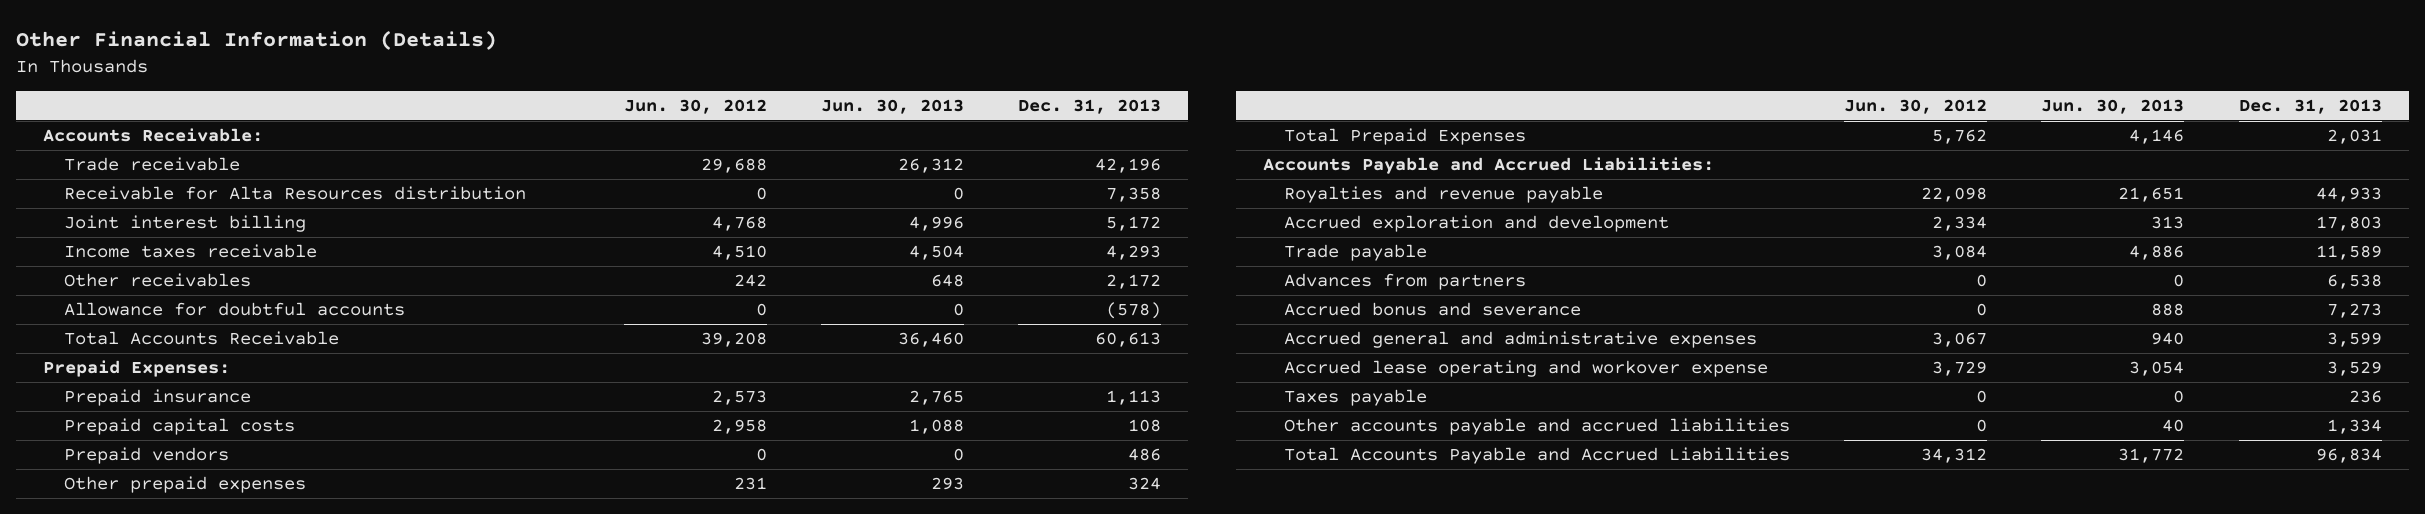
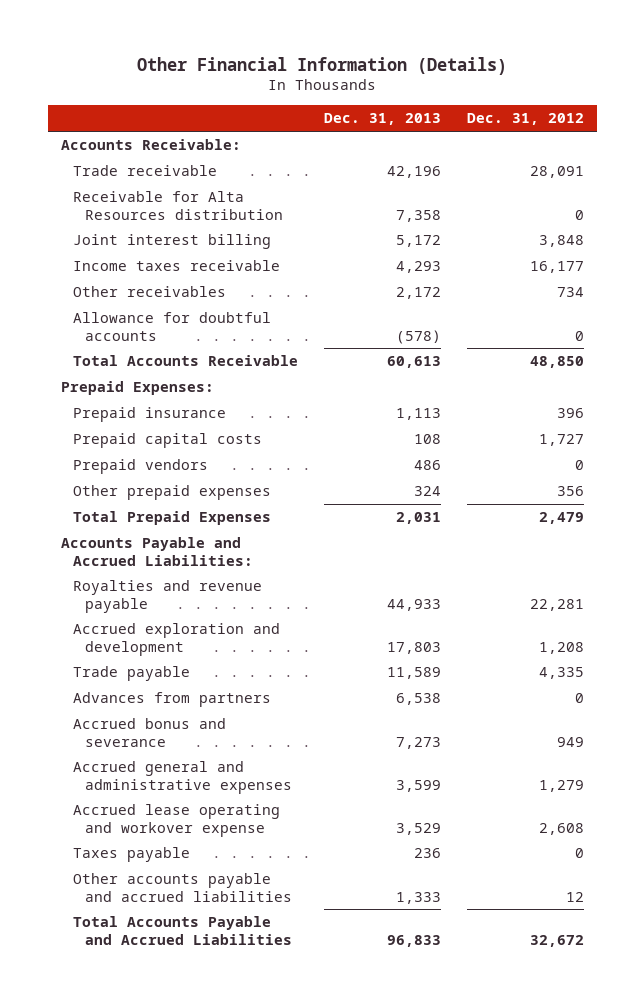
- | Jun. 30, 2012 | Jun. 30, 2013 | Dec. 31, 2013
+ | Dec. 31, 2013 | Dec. 31, 2012
- Other accounts payable and accrued liabilities | 0 | 40 | 1,334
- Total Accounts Payable and Accrued Liabilities | 34,312 | 31,772 | 96,834
+ Other accounts payable and accrued liabilities | 1,333 | 12
+ Total Accounts Payable and Accrued Liabilities | 96,833 | 32,672

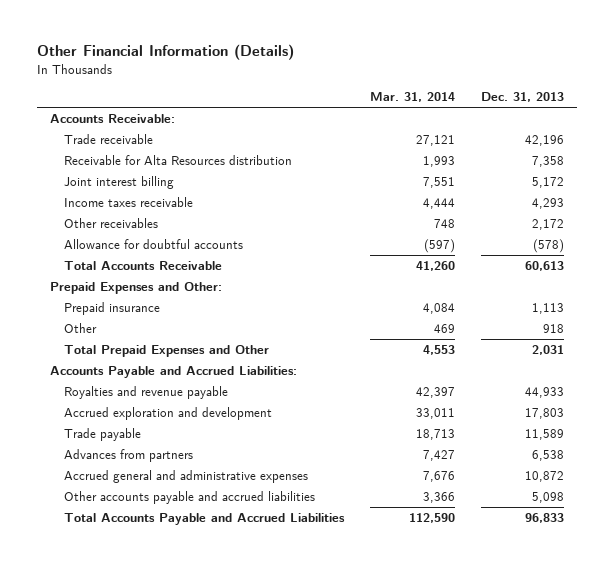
- | Dec. 31, 2013 | Dec. 31, 2012
+ | Mar. 31, 2014 | Dec. 31, 2013
- Prepaid Expenses:
+ Prepaid Expenses and Other:
- Prepaid capital costs | 108 | 1,727
- Prepaid vendors | 486 | 0
- Other prepaid expenses | 324 | 356
- Total Prepaid Expenses | 2,031 | 2,479
+ Other | 469 | 918
+ Total Prepaid Expenses and Other | 4,553 | 2,031
- Accrued bonus and severance | 7,273 | 949
- Accrued general and administrative expenses | 3,599 | 1,279
- Accrued lease operating and workover expense | 3,529 | 2,608
- Taxes payable | 236 | 0
- Other accounts payable and accrued liabilities | 1,333 | 12
+ Accrued general and administrative expenses | 7,676 | 10,872
+ Other accounts payable and accrued liabilities | 3,366 | 5,098

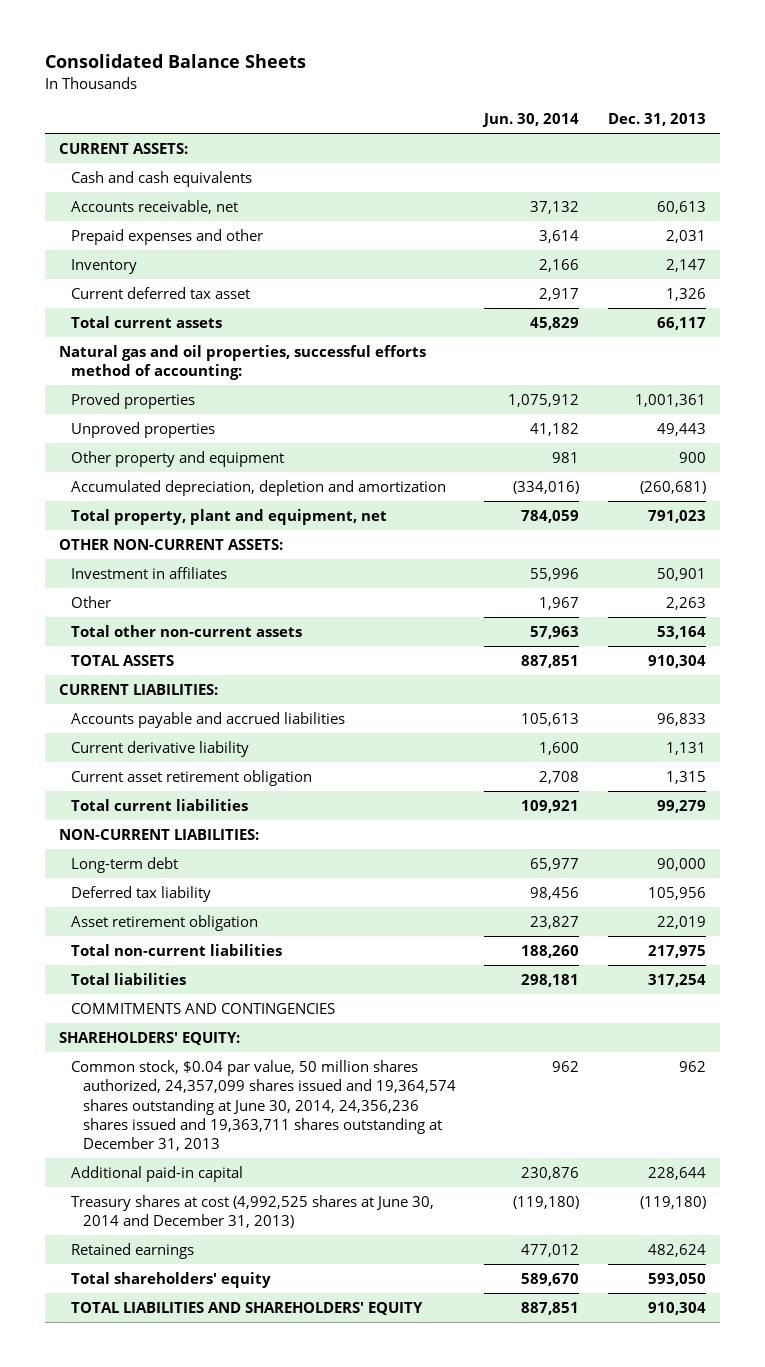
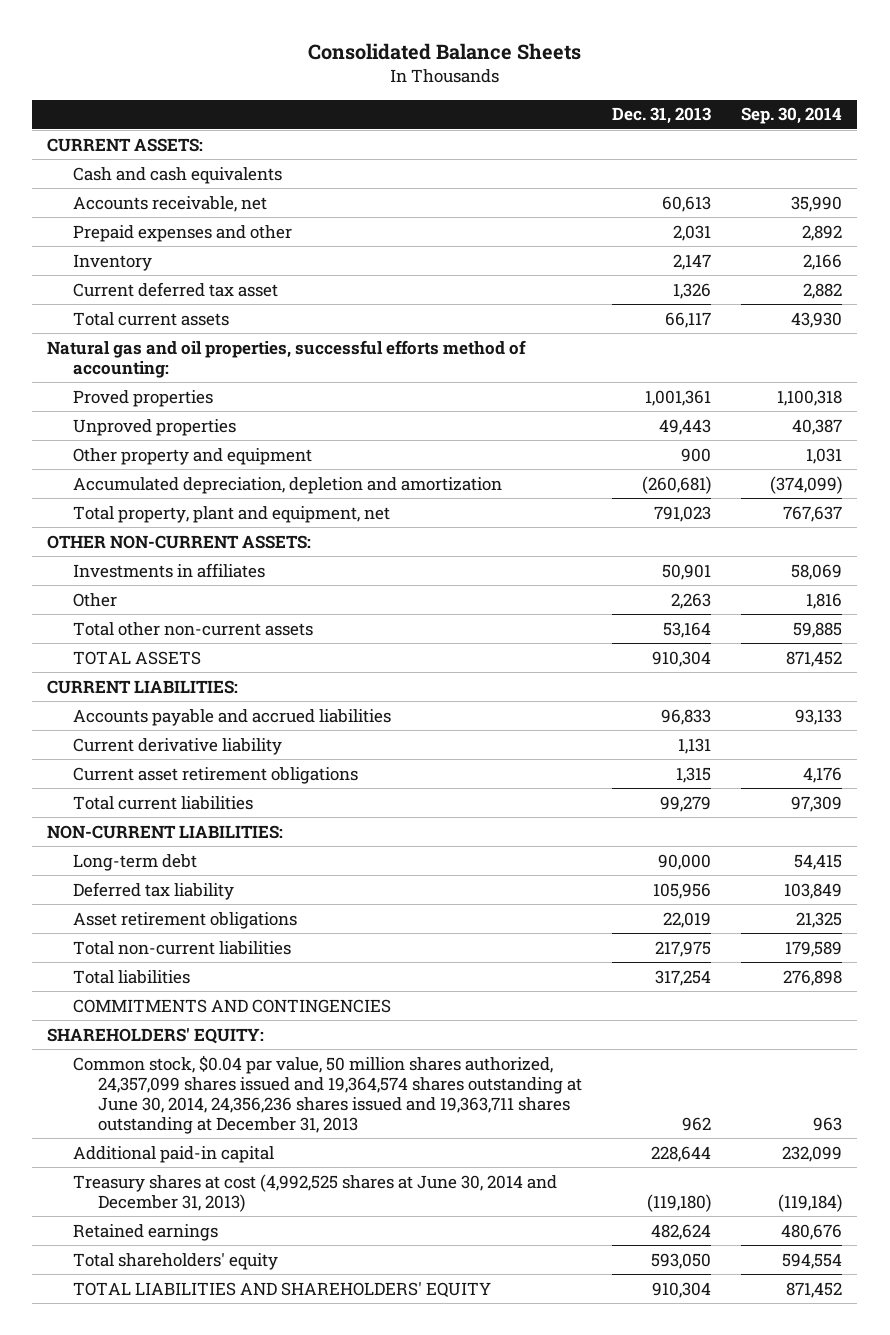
- | Jun. 30, 2014 | Dec. 31, 2013
+ | Dec. 31, 2013 | Sep. 30, 2014
- Investment in affiliates | 55,996 | 50,901
+ Investments in affiliates | 50,901 | 58,069
- Current asset retirement obligation | 2,708 | 1,315
+ Current asset retirement obligations | 1,315 | 4,176
- Asset retirement obligation | 23,827 | 22,019
+ Asset retirement obligations | 22,019 | 21,325

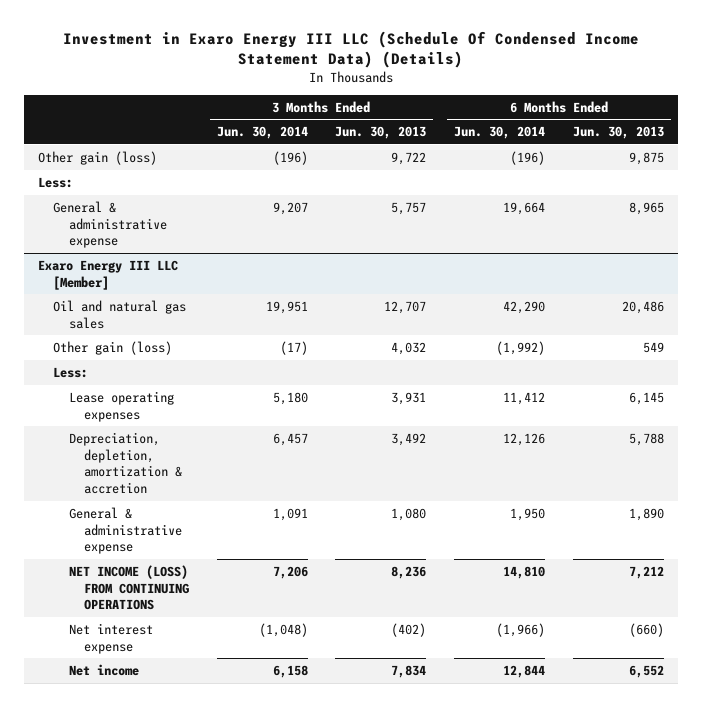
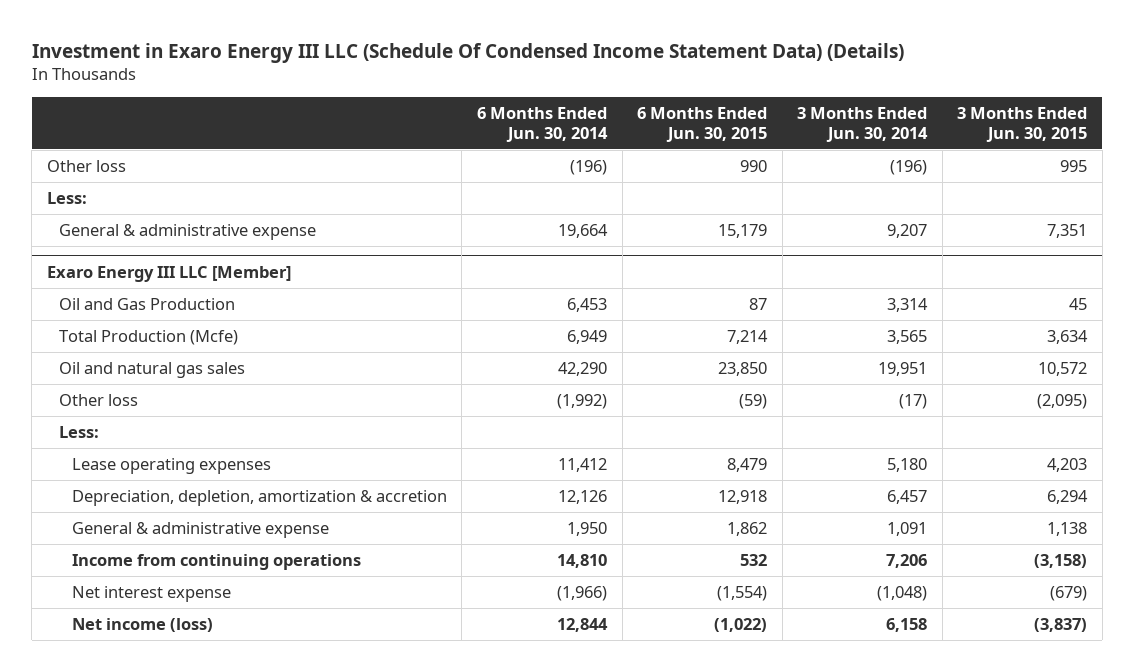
- | 3 Months Ended Jun. 30, 2014 | 3 Months Ended Jun. 30, 2013 | 6 Months Ended Jun. 30, 2014 | 6 Months Ended Jun. 30, 2013
+ | 6 Months Ended Jun. 30, 2014 | 6 Months Ended Jun. 30, 2015 | 3 Months Ended Jun. 30, 2014 | 3 Months Ended Jun. 30, 2015
- Other gain (loss) | (196) | 9,722 | (196) | 9,875
+ Other loss | (196) | 990 | (196) | 995
@ Exaro Energy III LLC [Member]
+ Oil and Gas Production | 6,453 | 87 | 3,314 | 45
+ Total Production (Mcfe) | 6,949 | 7,214 | 3,565 | 3,634
- Other gain (loss) | (17) | 4,032 | (1,992) | 549
+ Other loss | (1,992) | (59) | (17) | (2,095)
- NET INCOME (LOSS) FROM CONTINUING OPERATIONS | 7,206 | 8,236 | 14,810 | 7,212
+ Income from continuing operations | 14,810 | 532 | 7,206 | (3,158)
- Net income | 6,158 | 7,834 | 12,844 | 6,552
+ Net income (loss) | 12,844 | (1,022) | 6,158 | (3,837)

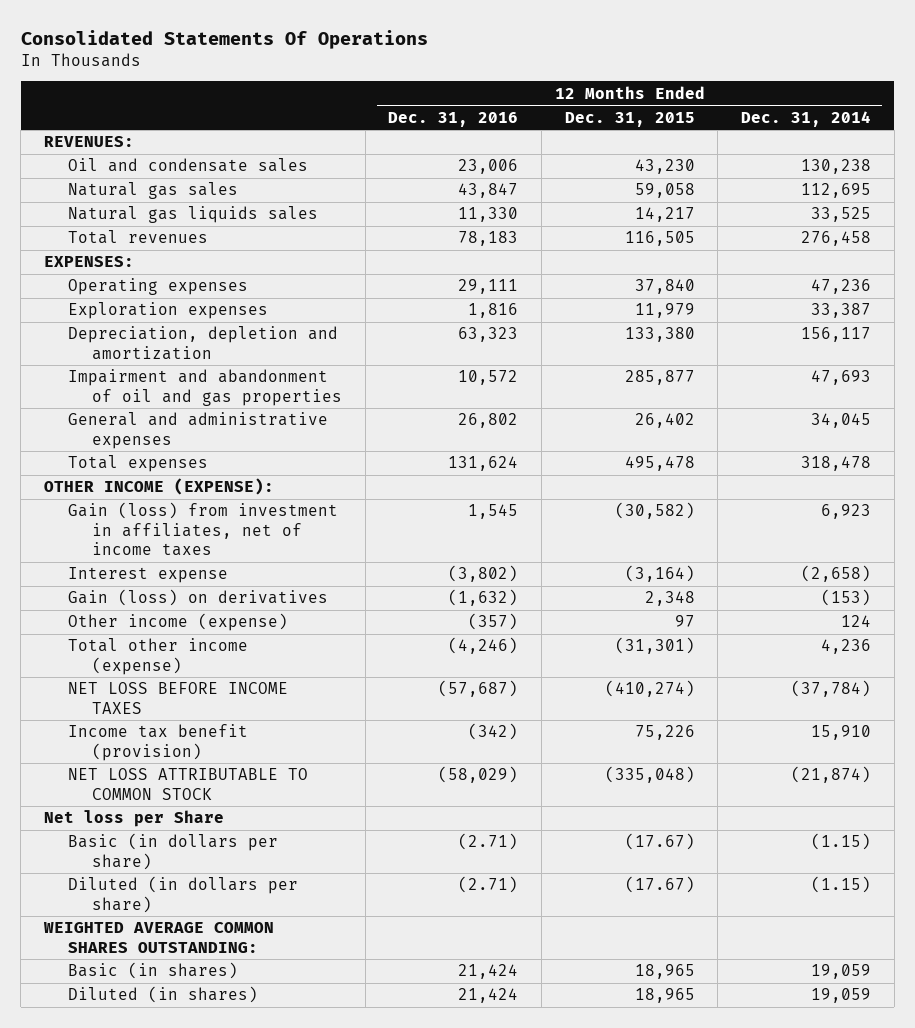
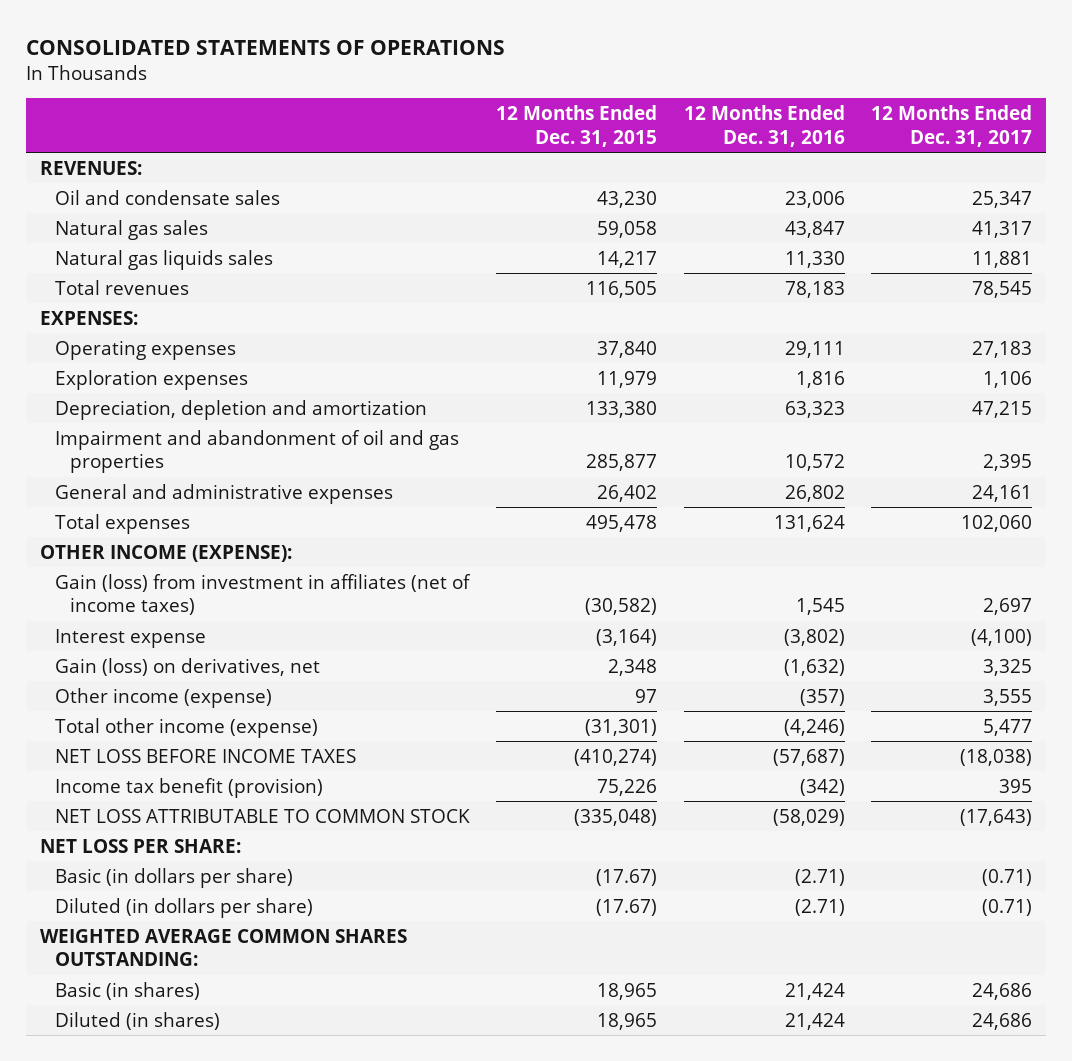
- Consolidated Statements Of Operations
+ CONSOLIDATED STATEMENTS OF OPERATIONS
- | 12 Months Ended Dec. 31, 2016 | 12 Months Ended Dec. 31, 2015 | 12 Months Ended Dec. 31, 2014
+ | 12 Months Ended Dec. 31, 2015 | 12 Months Ended Dec. 31, 2016 | 12 Months Ended Dec. 31, 2017
- Gain (loss) from investment in affiliates, net of income taxes | 1,545 | (30,582) | 6,923
+ Gain (loss) from investment in affiliates (net of income taxes) | (30,582) | 1,545 | 2,697
- Gain (loss) on derivatives | (1,632) | 2,348 | (153)
+ Gain (loss) on derivatives, net | 2,348 | (1,632) | 3,325
- Net loss per Share
+ NET LOSS PER SHARE:

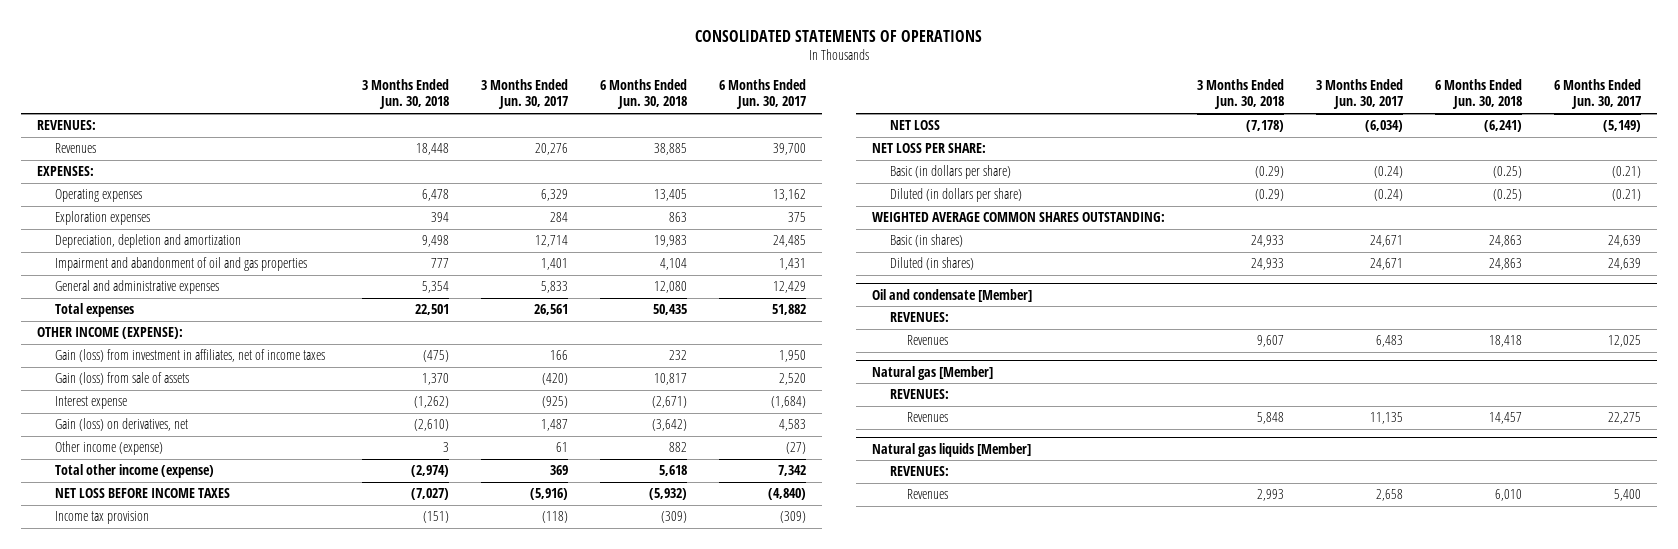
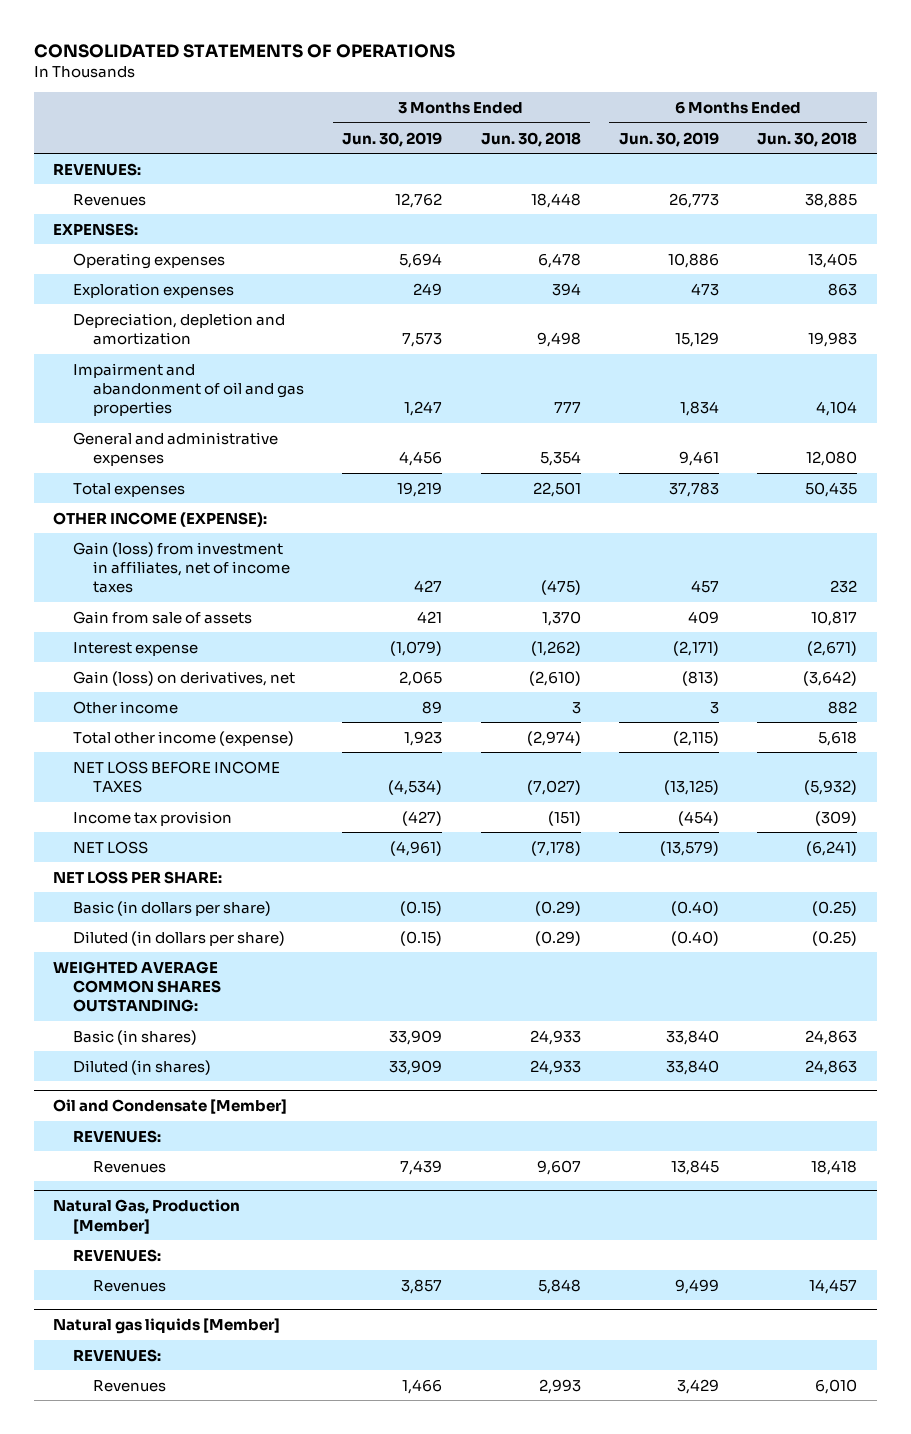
- | 3 Months Ended Jun. 30, 2018 | 3 Months Ended Jun. 30, 2017 | 6 Months Ended Jun. 30, 2018 | 6 Months Ended Jun. 30, 2017
+ | 3 Months Ended Jun. 30, 2019 | 3 Months Ended Jun. 30, 2018 | 6 Months Ended Jun. 30, 2019 | 6 Months Ended Jun. 30, 2018
- Gain (loss) from sale of assets | 1,370 | (420) | 10,817 | 2,520
+ Gain from sale of assets | 421 | 1,370 | 409 | 10,817
- Other income (expense) | 3 | 61 | 882 | (27)
+ Other income | 89 | 3 | 3 | 882
- Oil and condensate [Member]
+ Oil and Condensate [Member]
- Natural gas [Member]
+ Natural Gas, Production [Member]

